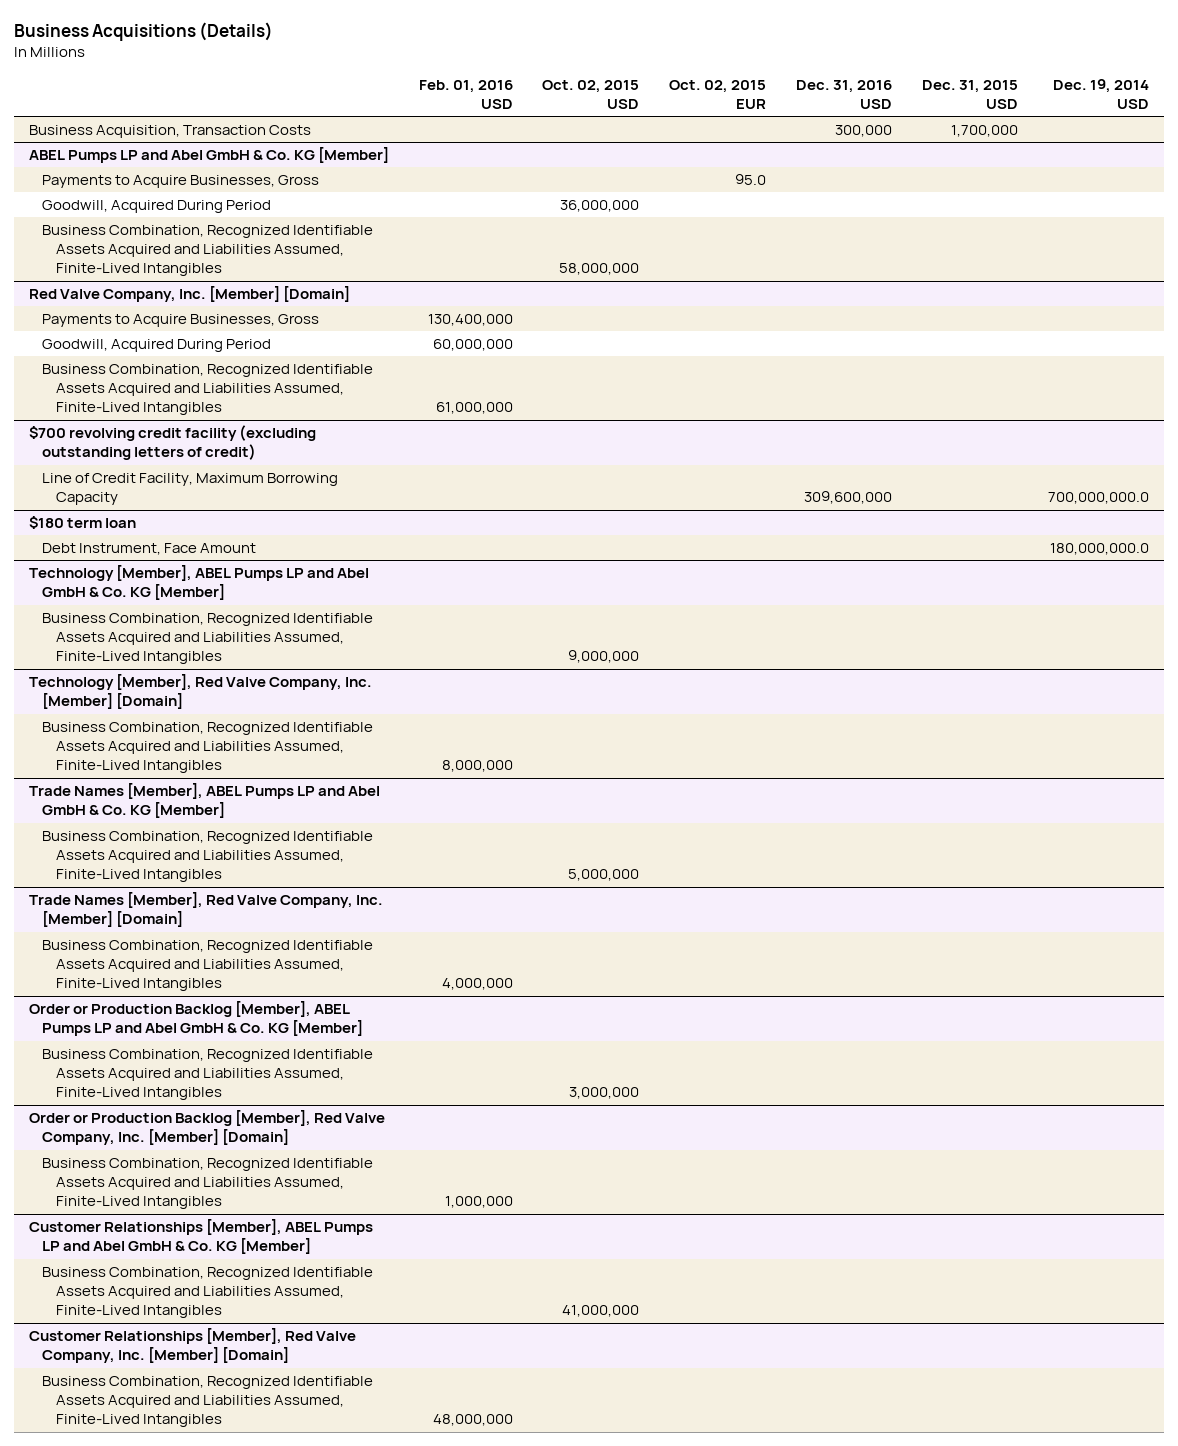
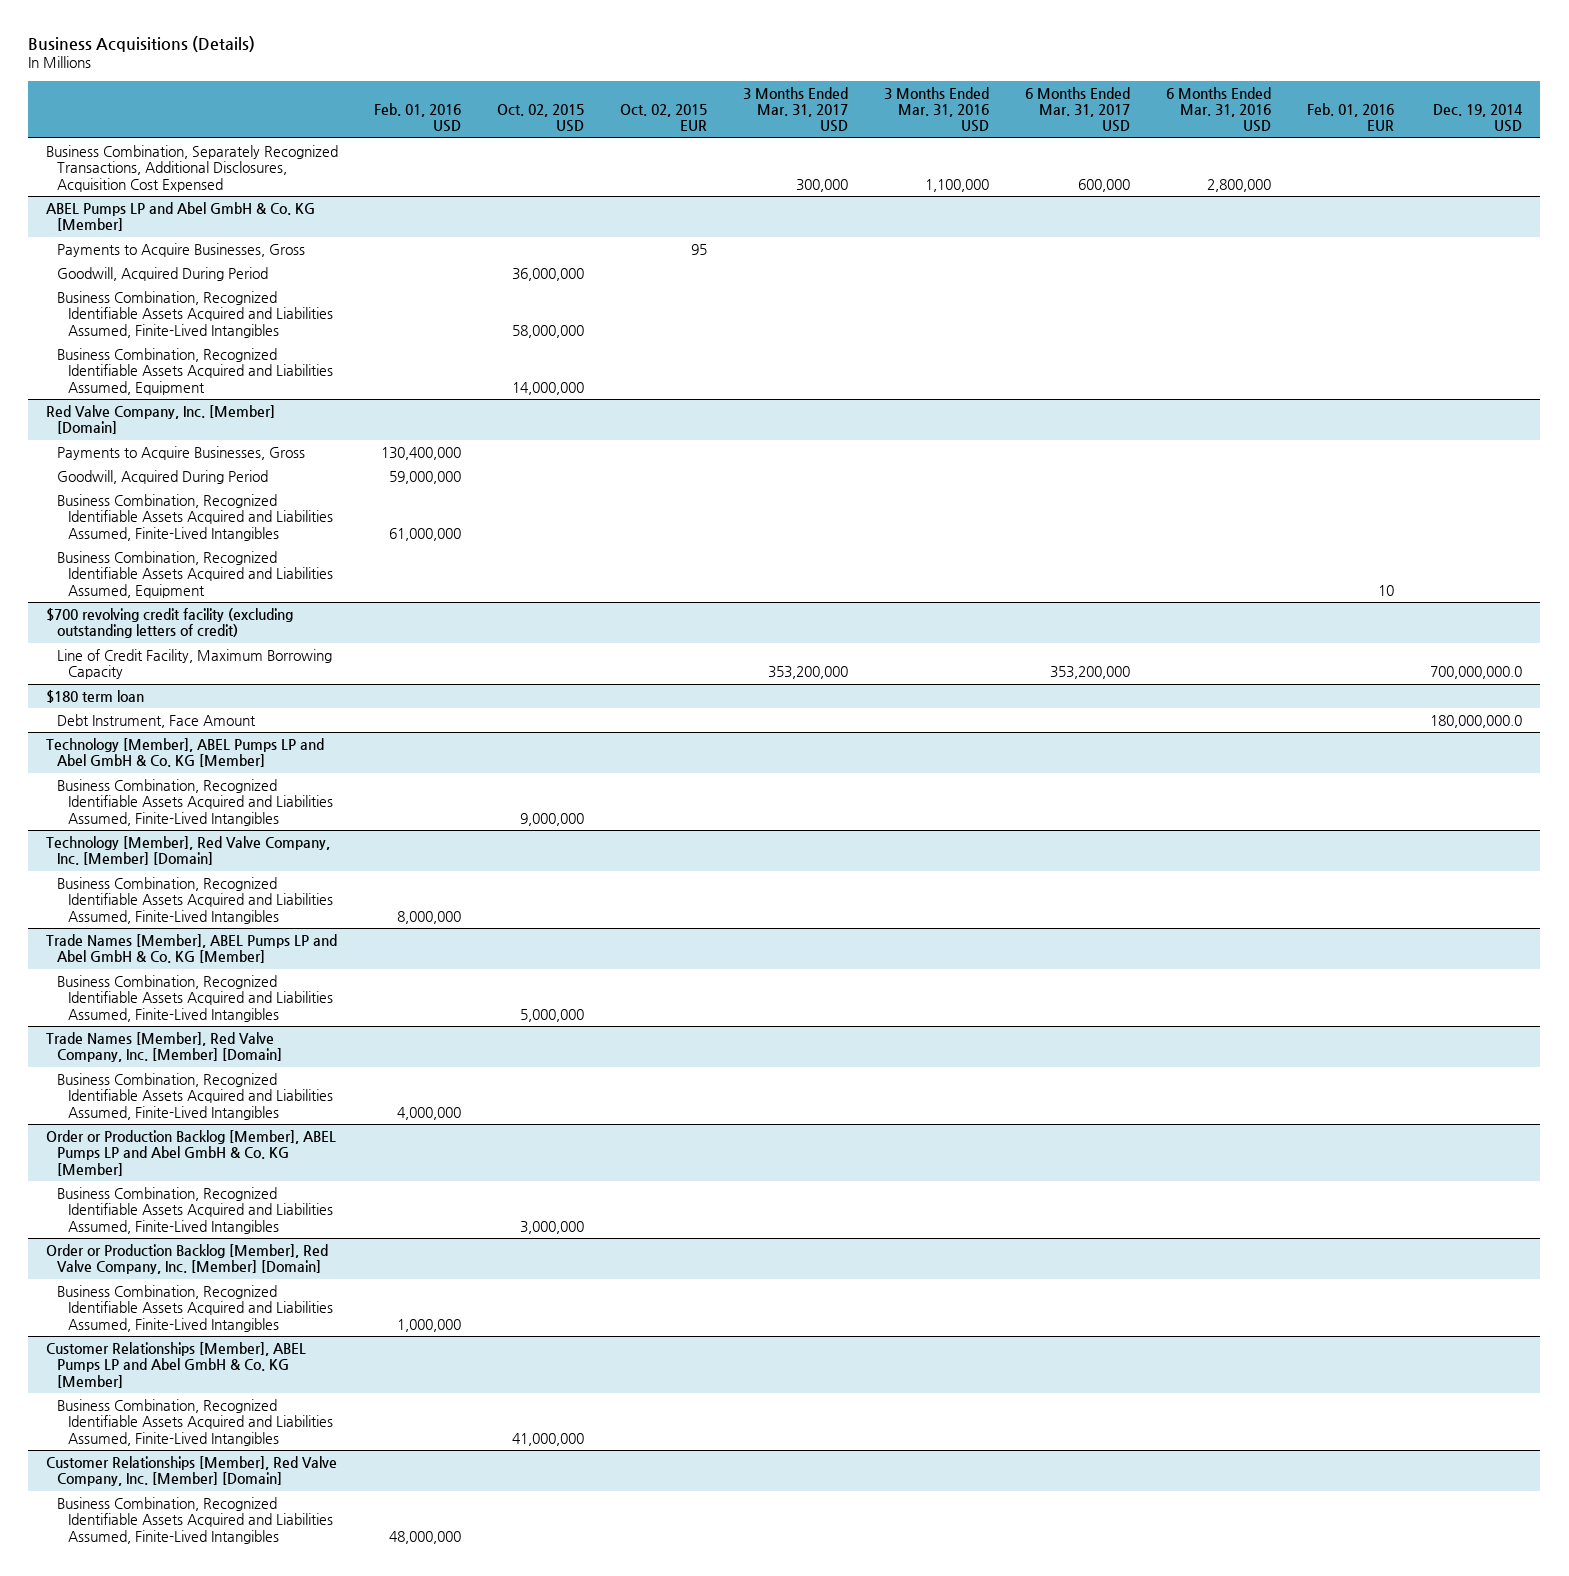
- | Feb. 01, 2016 USD | Oct. 02, 2015 USD | Oct. 02, 2015 EUR | Dec. 31, 2016 USD | Dec. 31, 2015 USD | Dec. 19, 2014 USD
+ | Feb. 01, 2016 USD | Oct. 02, 2015 USD | Oct. 02, 2015 EUR | 3 Months Ended Mar. 31, 2017 USD | 3 Months Ended Mar. 31, 2016 USD | 6 Months Ended Mar. 31, 2017 USD | 6 Months Ended Mar. 31, 2016 USD | Feb. 01, 2016 EUR | Dec. 19, 2014 USD
- Business Acquisition, Transaction Costs | | | | 300,000 | 1,700,000 |
+ Business Combination, Separately Recognized Transactions, Additional Disclosures, Acquisition Cost Expensed | | | | 300,000 | 1,100,000 | 600,000 | 2,800,000 | |
@ ABEL Pumps LP and Abel GmbH & Co. KG [Member]
- Payments to Acquire Businesses, Gross | | | 95.0 | | |
+ Payments to Acquire Businesses, Gross | | | 95 | | | | | |
+ Business Combination, Recognized Identifiable Assets Acquired and Liabilities Assumed, Equipment | | 14,000,000 | | | | | | |
@ Red Valve Company, Inc. [Member] [Domain]
- Goodwill, Acquired During Period | 60,000,000 | | | | |
+ Goodwill, Acquired During Period | 59,000,000 | | | | | | | |
+ Business Combination, Recognized Identifiable Assets Acquired and Liabilities Assumed, Equipment | | | | | | | | 10 |

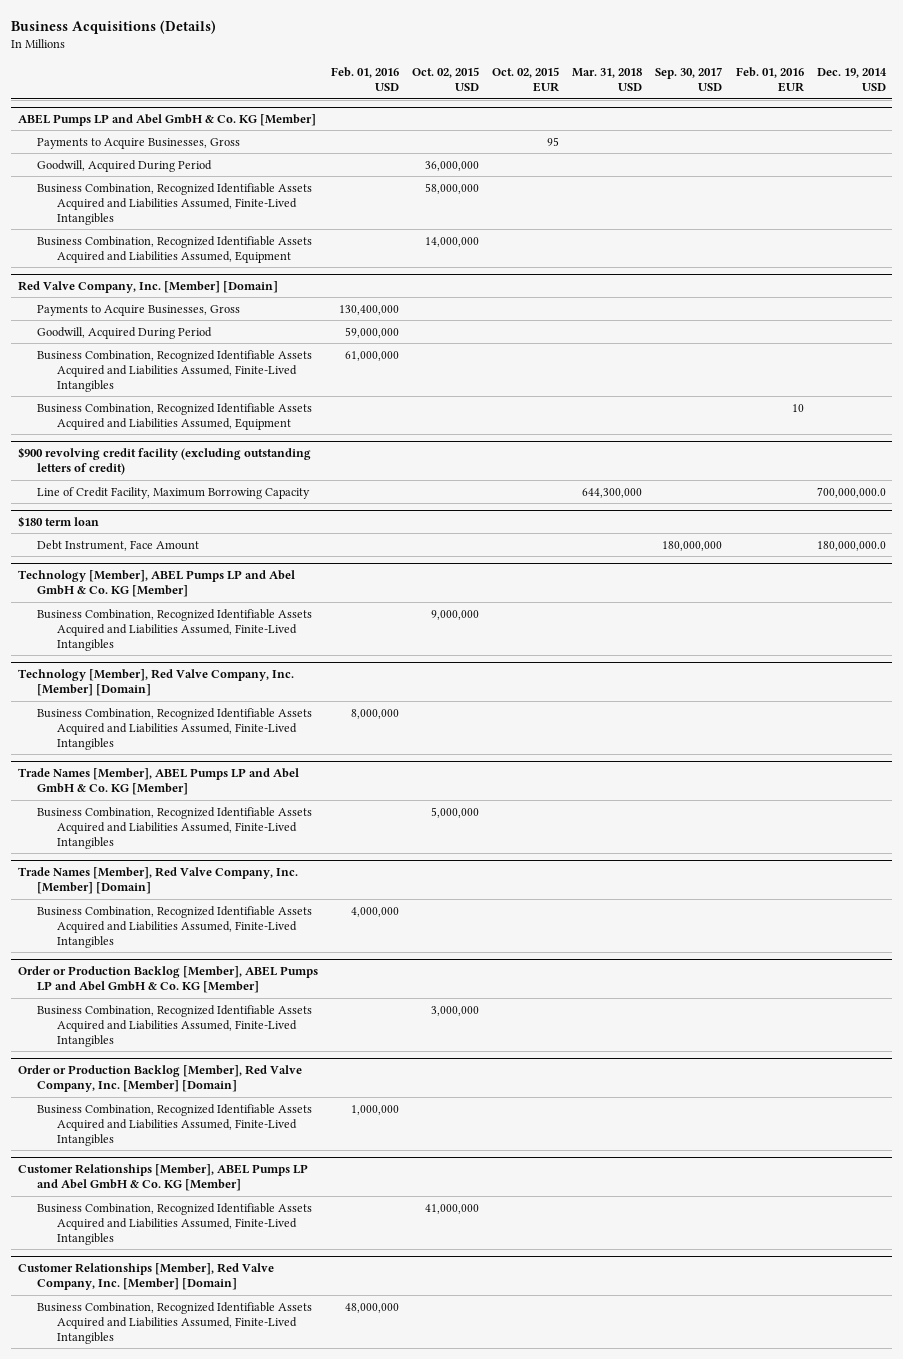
- | Feb. 01, 2016 USD | Oct. 02, 2015 USD | Oct. 02, 2015 EUR | 3 Months Ended Mar. 31, 2017 USD | 3 Months Ended Mar. 31, 2016 USD | 6 Months Ended Mar. 31, 2017 USD | 6 Months Ended Mar. 31, 2016 USD | Feb. 01, 2016 EUR | Dec. 19, 2014 USD
+ | Feb. 01, 2016 USD | Oct. 02, 2015 USD | Oct. 02, 2015 EUR | Mar. 31, 2018 USD | Sep. 30, 2017 USD | Feb. 01, 2016 EUR | Dec. 19, 2014 USD
- Business Combination, Separately Recognized Transactions, Additional Disclosures, Acquisition Cost Expensed | | | | 300,000 | 1,100,000 | 600,000 | 2,800,000 | |
- $700 revolving credit facility (excluding outstanding letters of credit)
+ $900 revolving credit facility (excluding outstanding letters of credit)

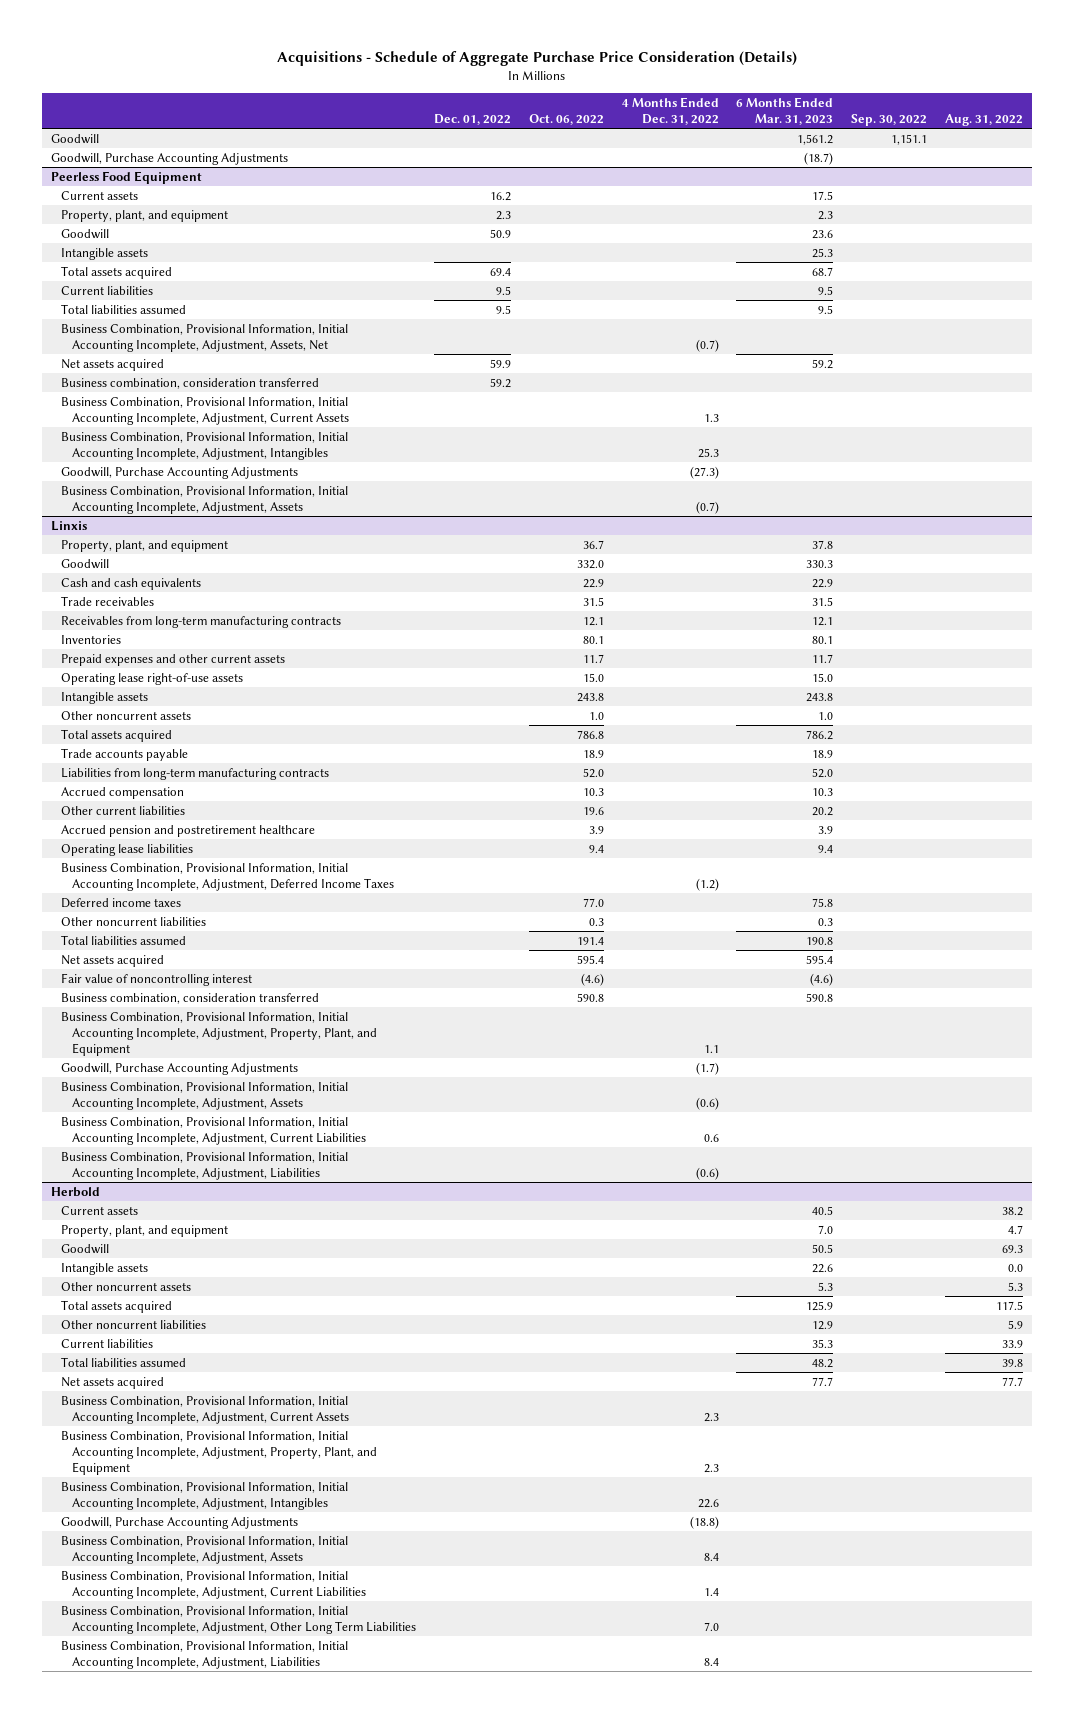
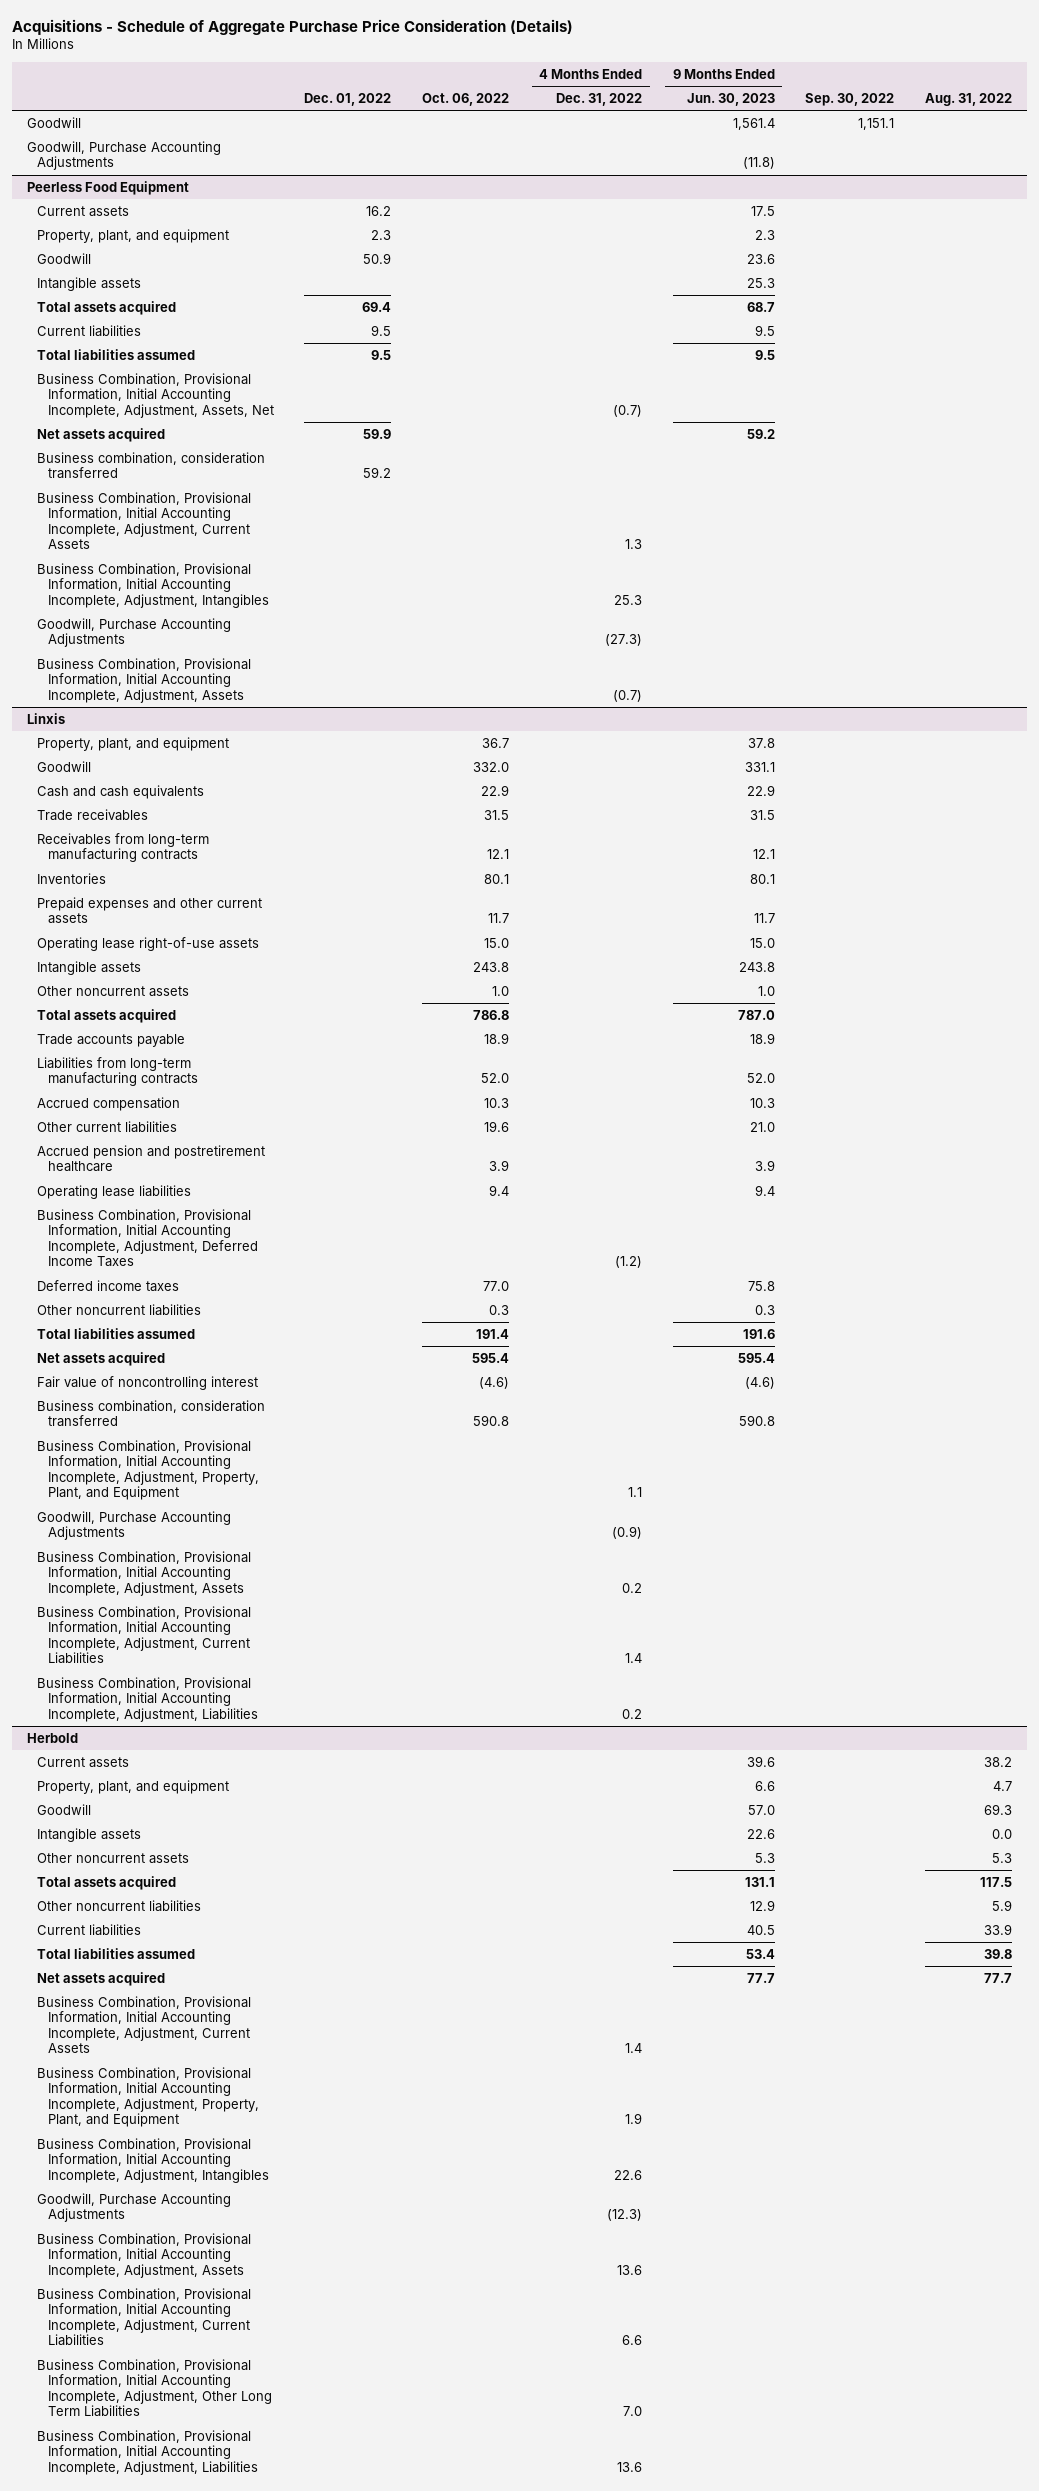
- | Dec. 01, 2022 | Oct. 06, 2022 | 4 Months Ended Dec. 31, 2022 | 6 Months Ended Mar. 31, 2023 | Sep. 30, 2022 | Aug. 31, 2022
+ | Dec. 01, 2022 | Oct. 06, 2022 | 4 Months Ended Dec. 31, 2022 | 9 Months Ended Jun. 30, 2023 | Sep. 30, 2022 | Aug. 31, 2022
@ Linxis
- Goodwill, Purchase Accounting Adjustments | | | (1.7) | | |
- Business Combination, Provisional Information, Initial Accounting Incomplete, Adjustment, Assets | | | (0.6) | | |
- Business Combination, Provisional Information, Initial Accounting Incomplete, Adjustment, Current Liabilities | | | 0.6 | | |
- Business Combination, Provisional Information, Initial Accounting Incomplete, Adjustment, Liabilities | | | (0.6) | | |
+ Goodwill, Purchase Accounting Adjustments | | | (0.9) | | |
+ Business Combination, Provisional Information, Initial Accounting Incomplete, Adjustment, Assets | | | 0.2 | | |
+ Business Combination, Provisional Information, Initial Accounting Incomplete, Adjustment, Current Liabilities | | | 1.4 | | |
+ Business Combination, Provisional Information, Initial Accounting Incomplete, Adjustment, Liabilities | | | 0.2 | | |
@ Herbold
- Business Combination, Provisional Information, Initial Accounting Incomplete, Adjustment, Current Assets | | | 2.3 | | |
- Business Combination, Provisional Information, Initial Accounting Incomplete, Adjustment, Property, Plant, and Equipment | | | 2.3 | | |
+ Business Combination, Provisional Information, Initial Accounting Incomplete, Adjustment, Current Assets | | | 1.4 | | |
+ Business Combination, Provisional Information, Initial Accounting Incomplete, Adjustment, Property, Plant, and Equipment | | | 1.9 | | |
- Goodwill, Purchase Accounting Adjustments | | | (18.8) | | |
- Business Combination, Provisional Information, Initial Accounting Incomplete, Adjustment, Assets | | | 8.4 | | |
- Business Combination, Provisional Information, Initial Accounting Incomplete, Adjustment, Current Liabilities | | | 1.4 | | |
+ Goodwill, Purchase Accounting Adjustments | | | (12.3) | | |
+ Business Combination, Provisional Information, Initial Accounting Incomplete, Adjustment, Assets | | | 13.6 | | |
+ Business Combination, Provisional Information, Initial Accounting Incomplete, Adjustment, Current Liabilities | | | 6.6 | | |
- Business Combination, Provisional Information, Initial Accounting Incomplete, Adjustment, Liabilities | | | 8.4 | | |
+ Business Combination, Provisional Information, Initial Accounting Incomplete, Adjustment, Liabilities | | | 13.6 | | |

